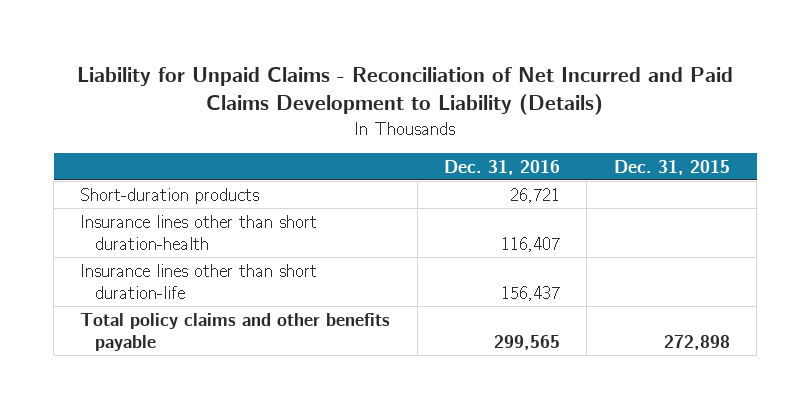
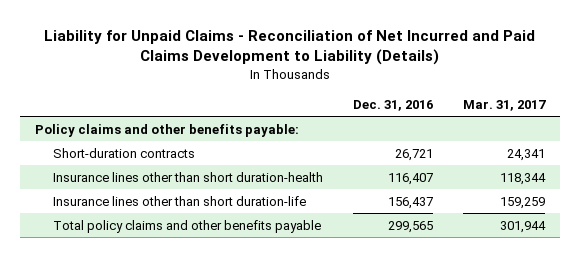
- | Dec. 31, 2016 | Dec. 31, 2015
+ | Dec. 31, 2016 | Mar. 31, 2017
- Short-duration products | 26,721 |
+ Policy claims and other benefits payable:
+ Short-duration contracts | 26,721 | 24,341

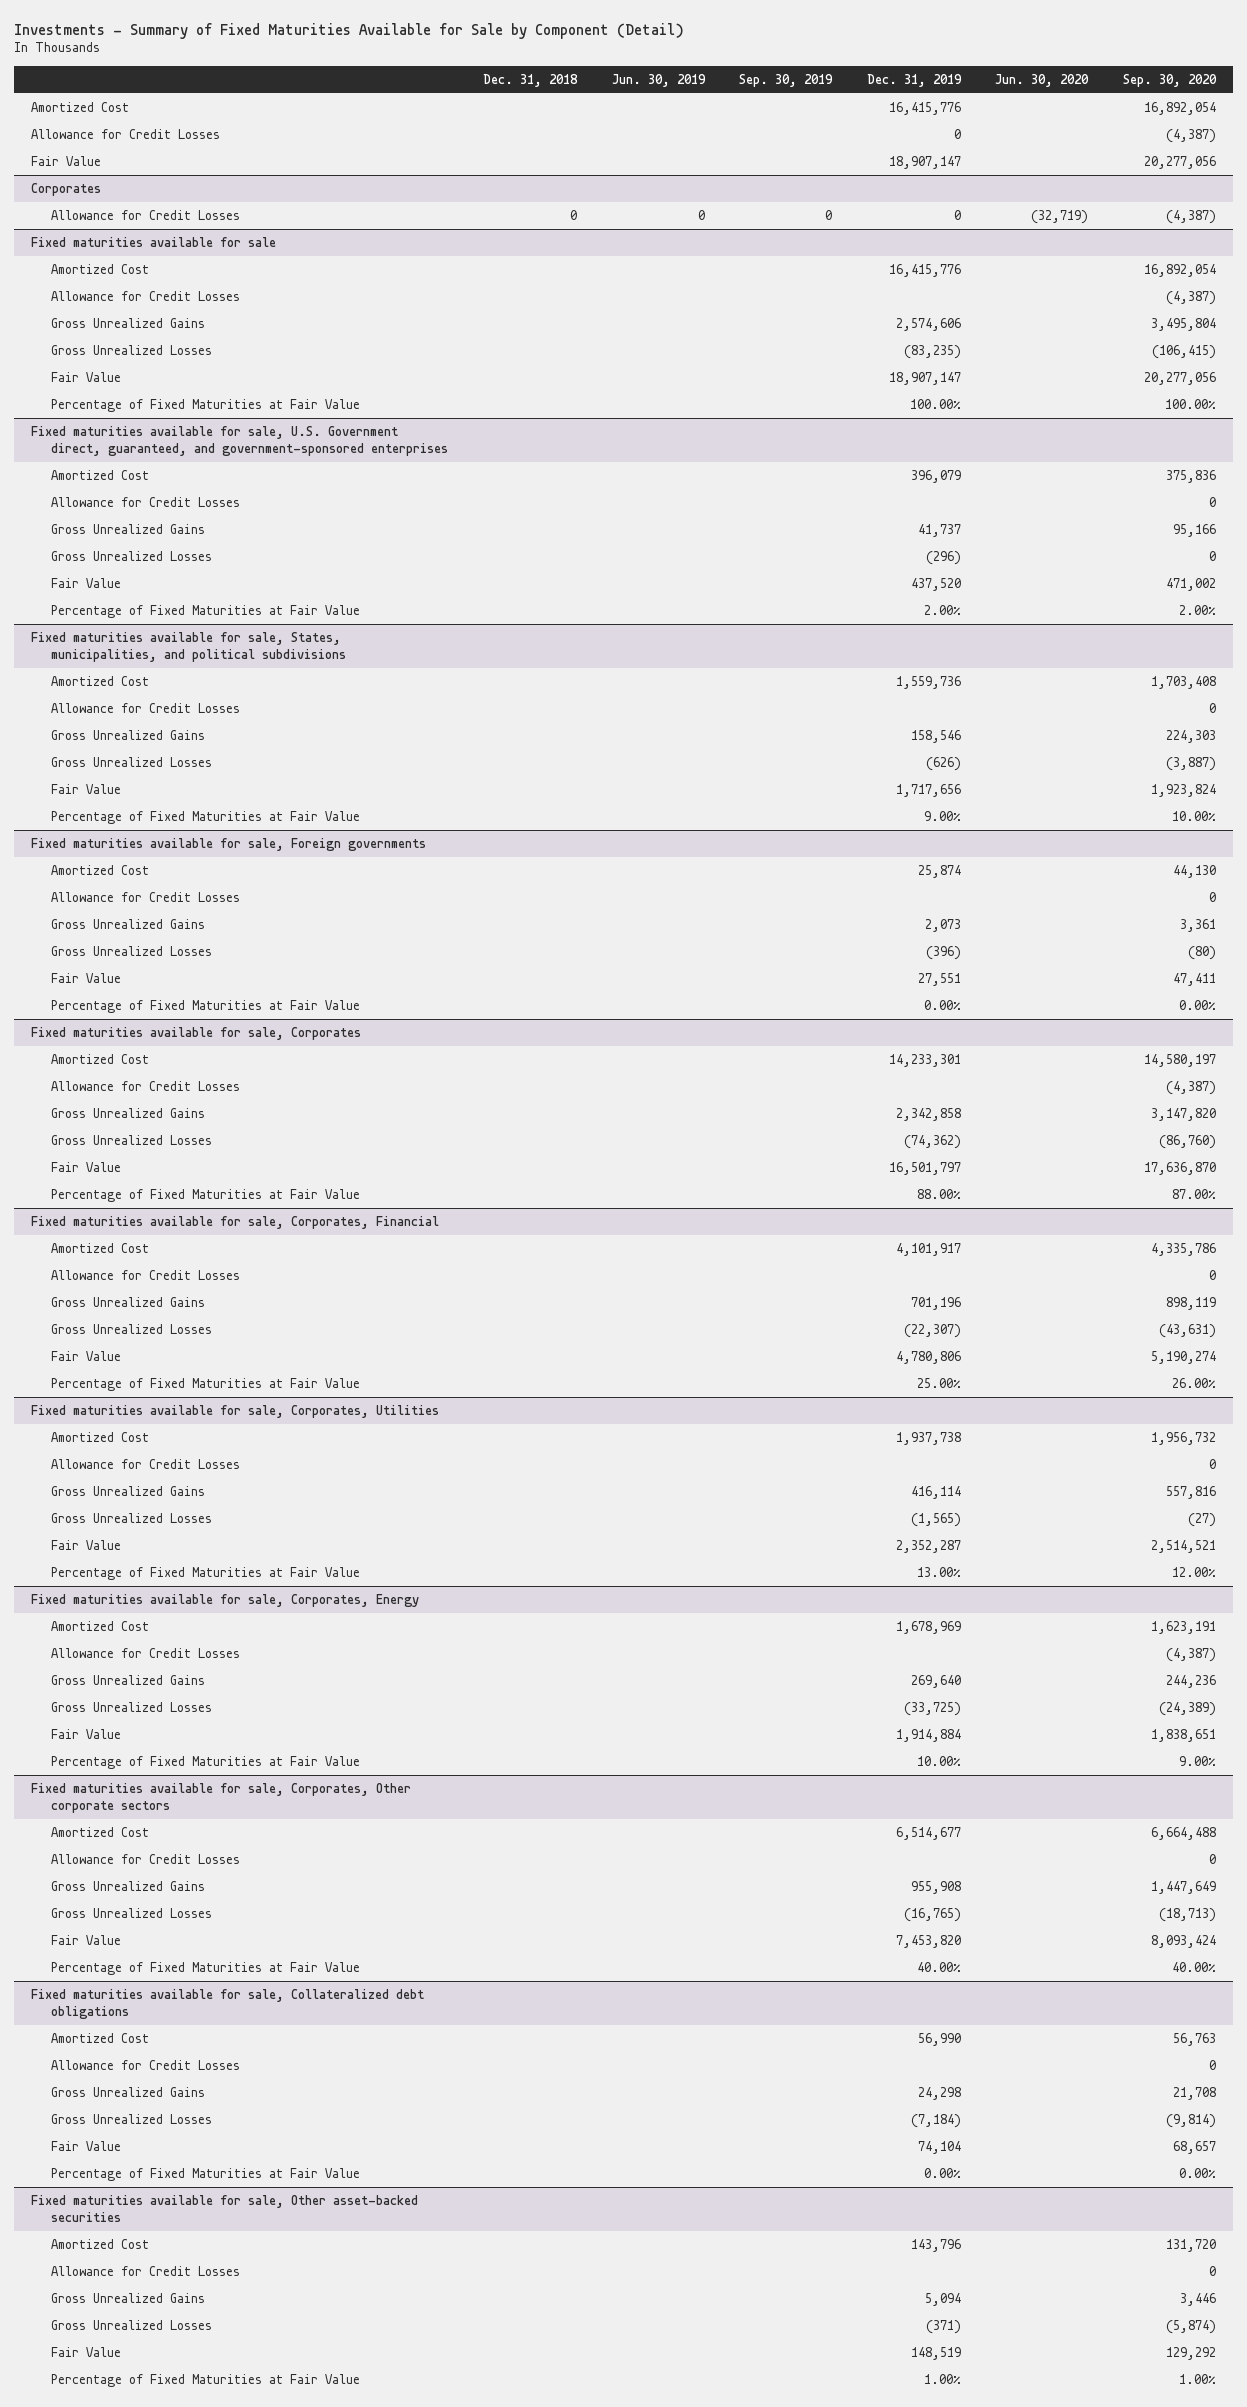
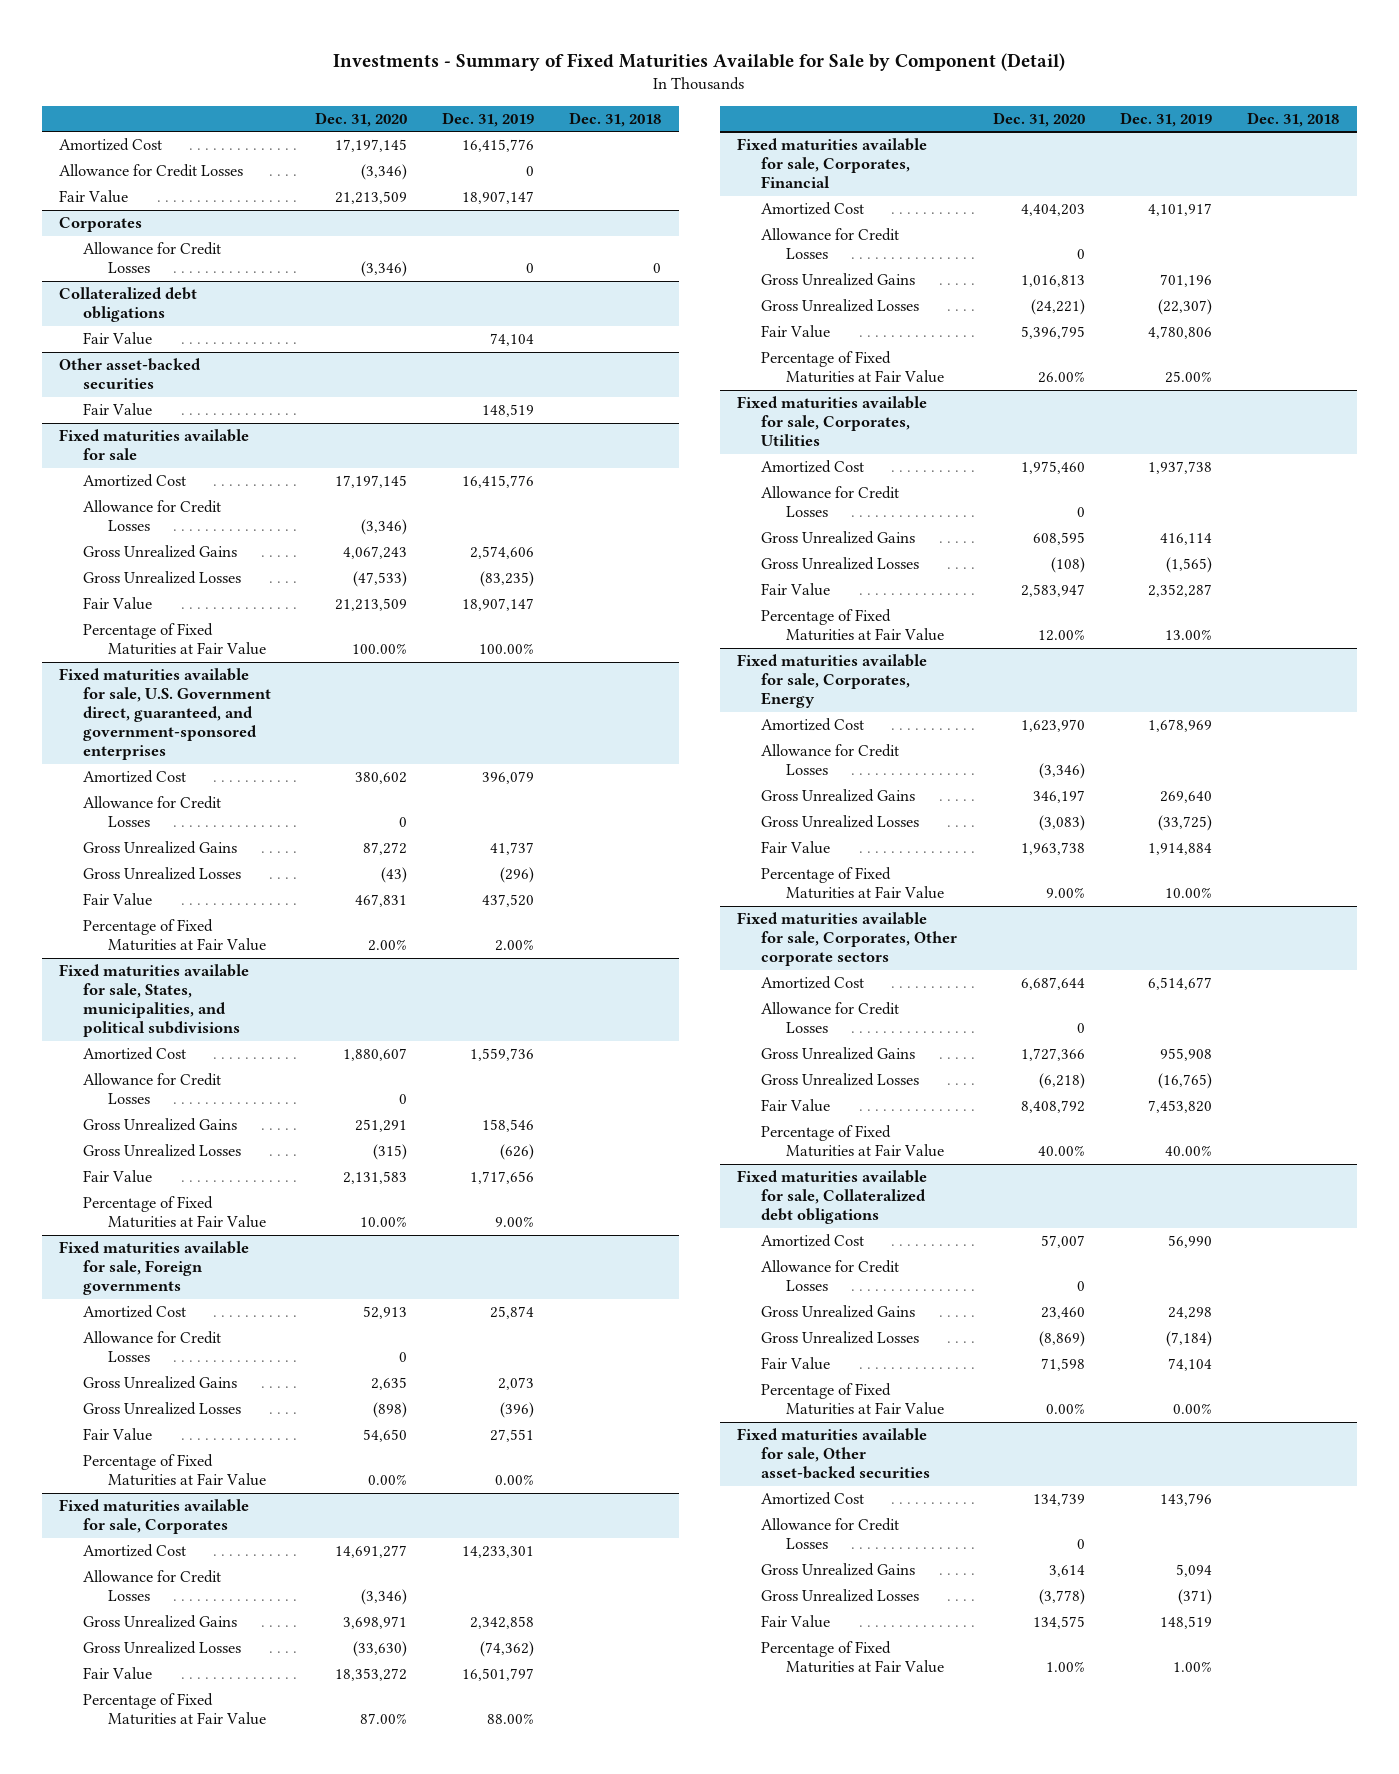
- | Dec. 31, 2018 | Jun. 30, 2019 | Sep. 30, 2019 | Dec. 31, 2019 | Jun. 30, 2020 | Sep. 30, 2020
+ | Dec. 31, 2020 | Dec. 31, 2019 | Dec. 31, 2018
+ Collateralized debt obligations
+ Fair Value | | 74,104 |
+ Other asset-backed securities
+ Fair Value | | 148,519 |

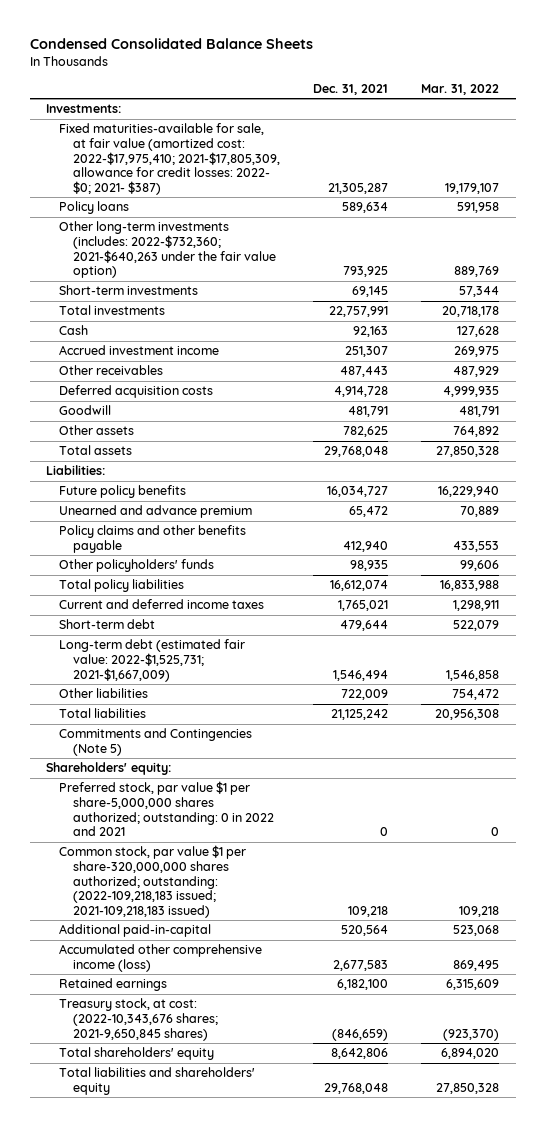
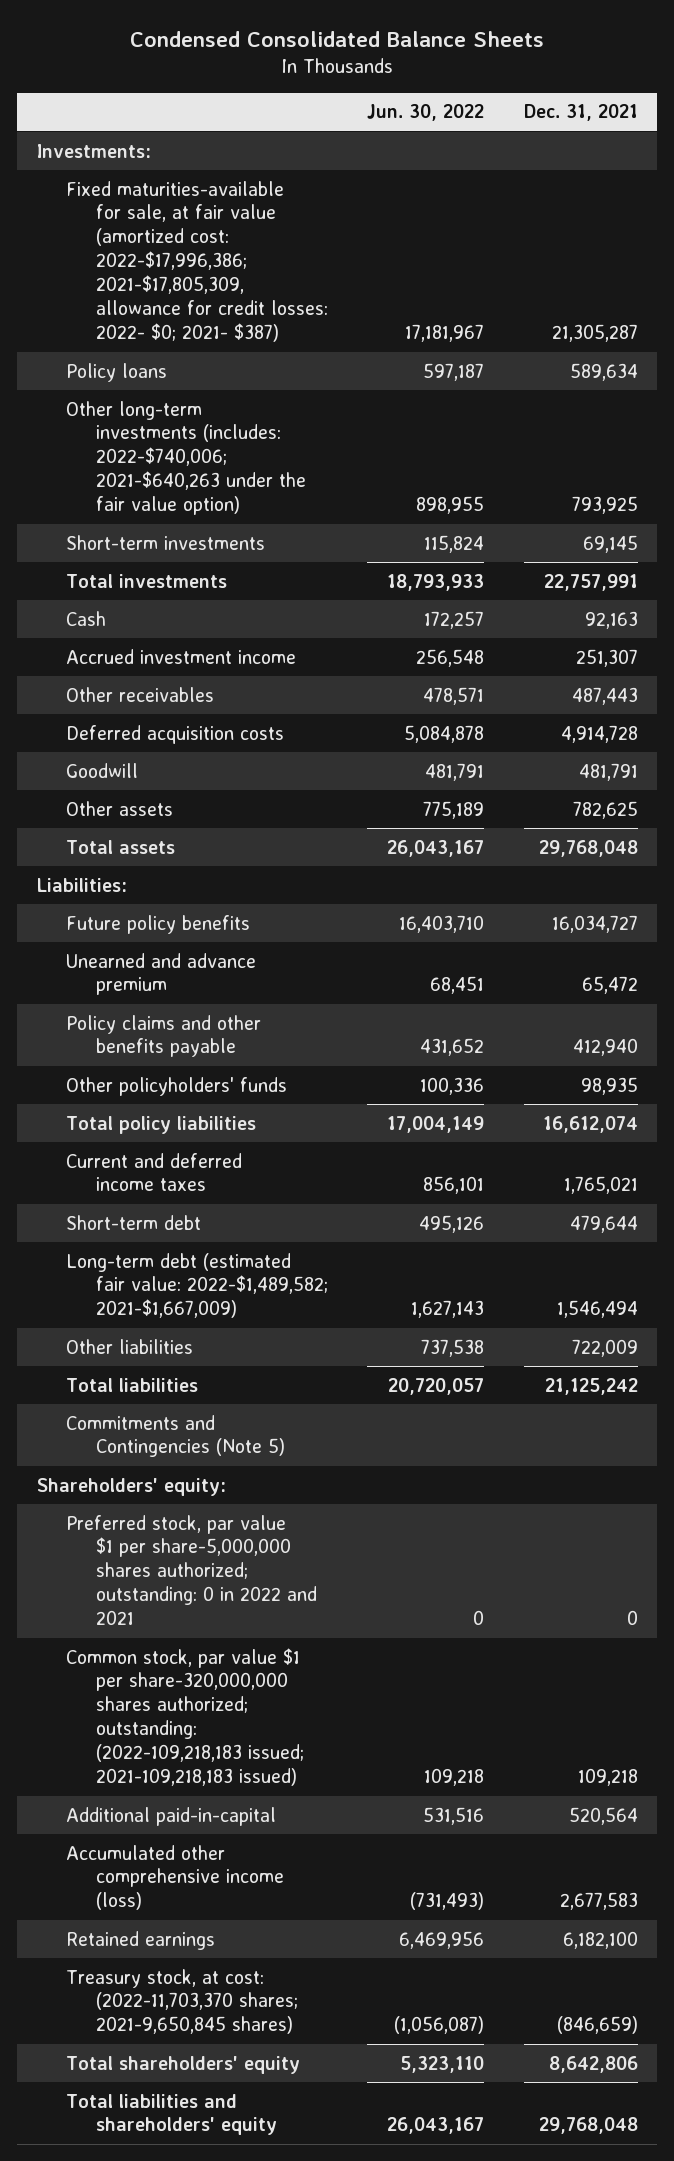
- | Dec. 31, 2021 | Mar. 31, 2022
+ | Jun. 30, 2022 | Dec. 31, 2021
- Fixed maturities-available for sale, at fair value (amortized cost: 2022-$17,975,410; 2021-$17,805,309, allowance for credit losses: 2022- $0; 2021- $387) | 21,305,287 | 19,179,107
+ Fixed maturities-available for sale, at fair value (amortized cost: 2022-$17,996,386; 2021-$17,805,309, allowance for credit losses: 2022- $0; 2021- $387) | 17,181,967 | 21,305,287
- Other long-term investments (includes: 2022-$732,360; 2021-$640,263 under the fair value option) | 793,925 | 889,769
+ Other long-term investments (includes: 2022-$740,006; 2021-$640,263 under the fair value option) | 898,955 | 793,925
- Long-term debt (estimated fair value: 2022-$1,525,731; 2021-$1,667,009) | 1,546,494 | 1,546,858
+ Long-term debt (estimated fair value: 2022-$1,489,582; 2021-$1,667,009) | 1,627,143 | 1,546,494
- Treasury stock, at cost: (2022-10,343,676 shares; 2021-9,650,845 shares) | (846,659) | (923,370)
+ Treasury stock, at cost: (2022-11,703,370 shares; 2021-9,650,845 shares) | (1,056,087) | (846,659)

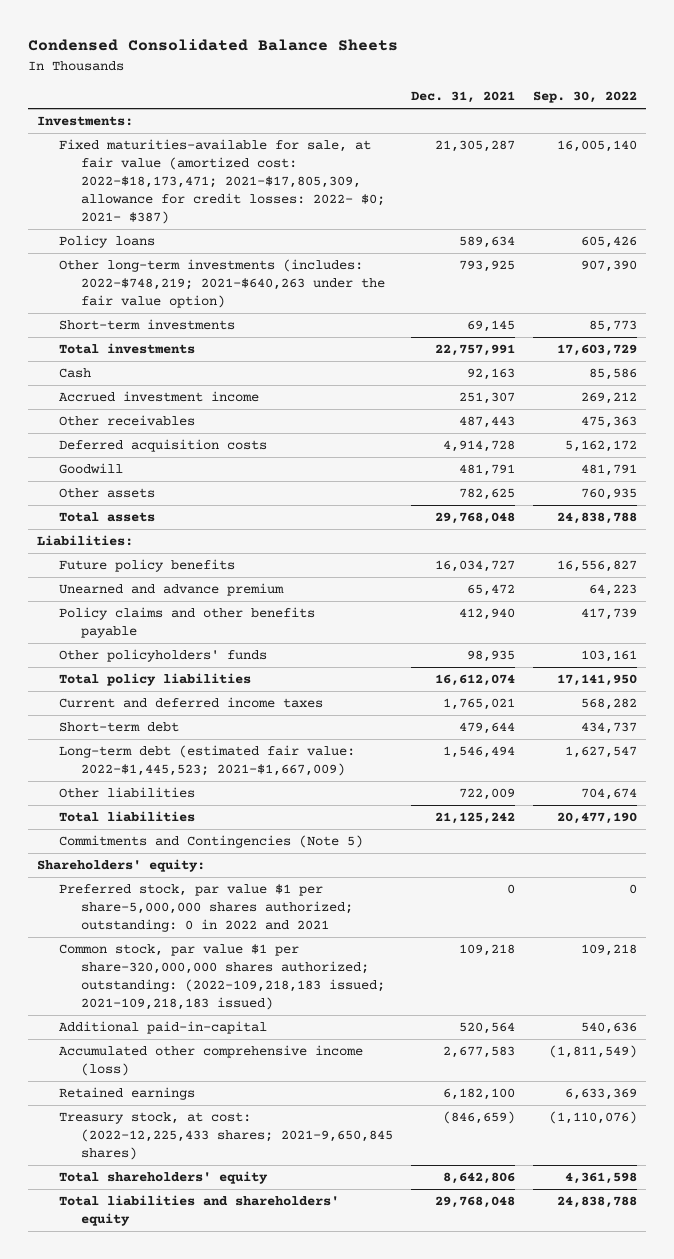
- | Jun. 30, 2022 | Dec. 31, 2021
+ | Dec. 31, 2021 | Sep. 30, 2022
- Fixed maturities-available for sale, at fair value (amortized cost: 2022-$17,996,386; 2021-$17,805,309, allowance for credit losses: 2022- $0; 2021- $387) | 17,181,967 | 21,305,287
+ Fixed maturities-available for sale, at fair value (amortized cost: 2022-$18,173,471; 2021-$17,805,309, allowance for credit losses: 2022- $0; 2021- $387) | 21,305,287 | 16,005,140
- Other long-term investments (includes: 2022-$740,006; 2021-$640,263 under the fair value option) | 898,955 | 793,925
+ Other long-term investments (includes: 2022-$748,219; 2021-$640,263 under the fair value option) | 793,925 | 907,390
- Long-term debt (estimated fair value: 2022-$1,489,582; 2021-$1,667,009) | 1,627,143 | 1,546,494
+ Long-term debt (estimated fair value: 2022-$1,445,523; 2021-$1,667,009) | 1,546,494 | 1,627,547
- Treasury stock, at cost: (2022-11,703,370 shares; 2021-9,650,845 shares) | (1,056,087) | (846,659)
+ Treasury stock, at cost: (2022-12,225,433 shares; 2021-9,650,845 shares) | (846,659) | (1,110,076)

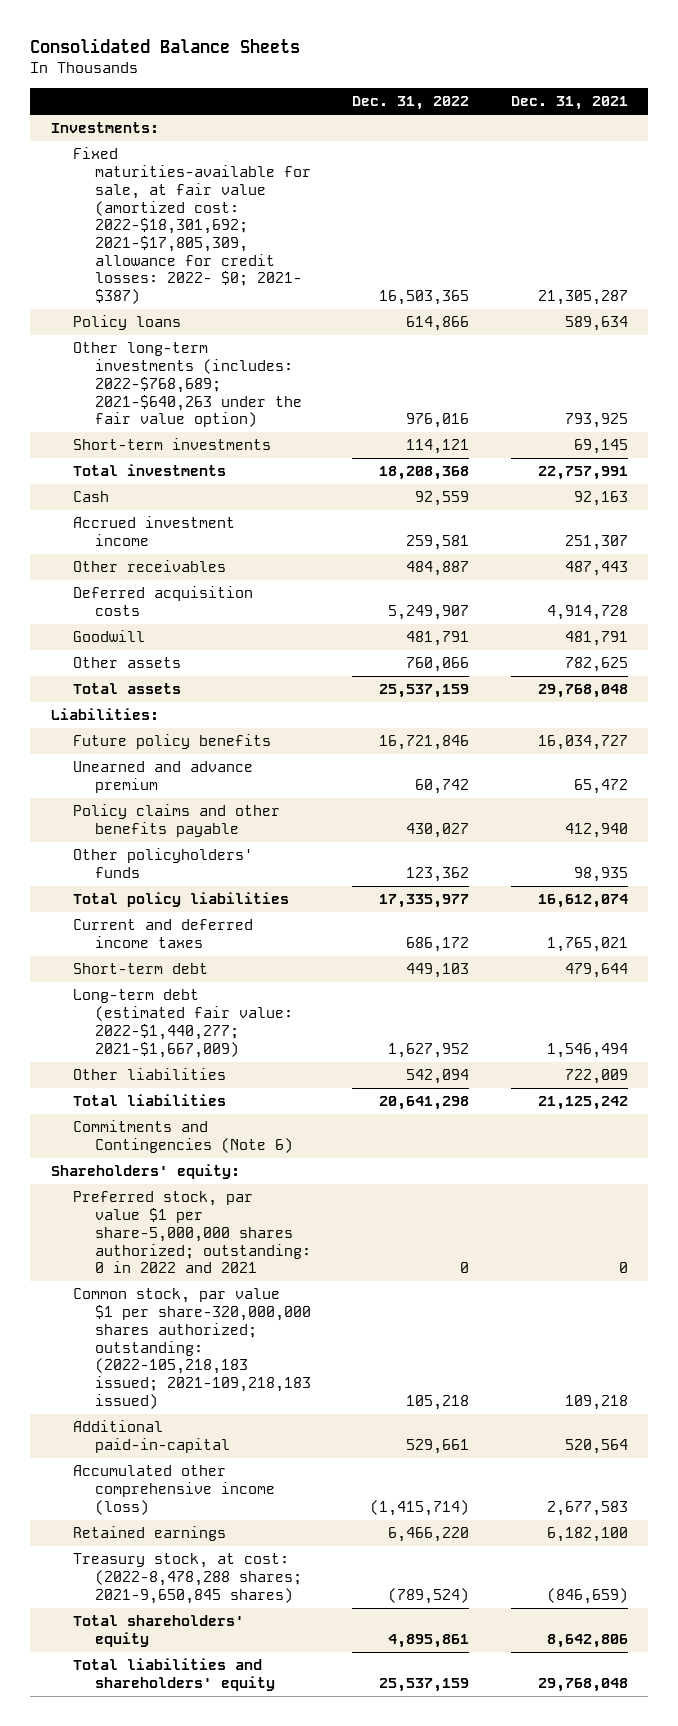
- Condensed Consolidated Balance Sheets
+ Consolidated Balance Sheets
- | Dec. 31, 2021 | Sep. 30, 2022
+ | Dec. 31, 2022 | Dec. 31, 2021
- Fixed maturities-available for sale, at fair value (amortized cost: 2022-$18,173,471; 2021-$17,805,309, allowance for credit losses: 2022- $0; 2021- $387) | 21,305,287 | 16,005,140
+ Fixed maturities-available for sale, at fair value (amortized cost: 2022-$18,301,692; 2021-$17,805,309, allowance for credit losses: 2022- $0; 2021- $387) | 16,503,365 | 21,305,287
- Other long-term investments (includes: 2022-$748,219; 2021-$640,263 under the fair value option) | 793,925 | 907,390
+ Other long-term investments (includes: 2022-$768,689; 2021-$640,263 under the fair value option) | 976,016 | 793,925
- Long-term debt (estimated fair value: 2022-$1,445,523; 2021-$1,667,009) | 1,546,494 | 1,627,547
+ Long-term debt (estimated fair value: 2022-$1,440,277; 2021-$1,667,009) | 1,627,952 | 1,546,494
- Commitments and Contingencies (Note 5)
+ Commitments and Contingencies (Note 6)
- Common stock, par value $1 per share-320,000,000 shares authorized; outstanding: (2022-109,218,183 issued; 2021-109,218,183 issued) | 109,218 | 109,218
+ Common stock, par value $1 per share-320,000,000 shares authorized; outstanding: (2022-105,218,183 issued; 2021-109,218,183 issued) | 105,218 | 109,218
- Treasury stock, at cost: (2022-12,225,433 shares; 2021-9,650,845 shares) | (846,659) | (1,110,076)
+ Treasury stock, at cost: (2022-8,478,288 shares; 2021-9,650,845 shares) | (789,524) | (846,659)

